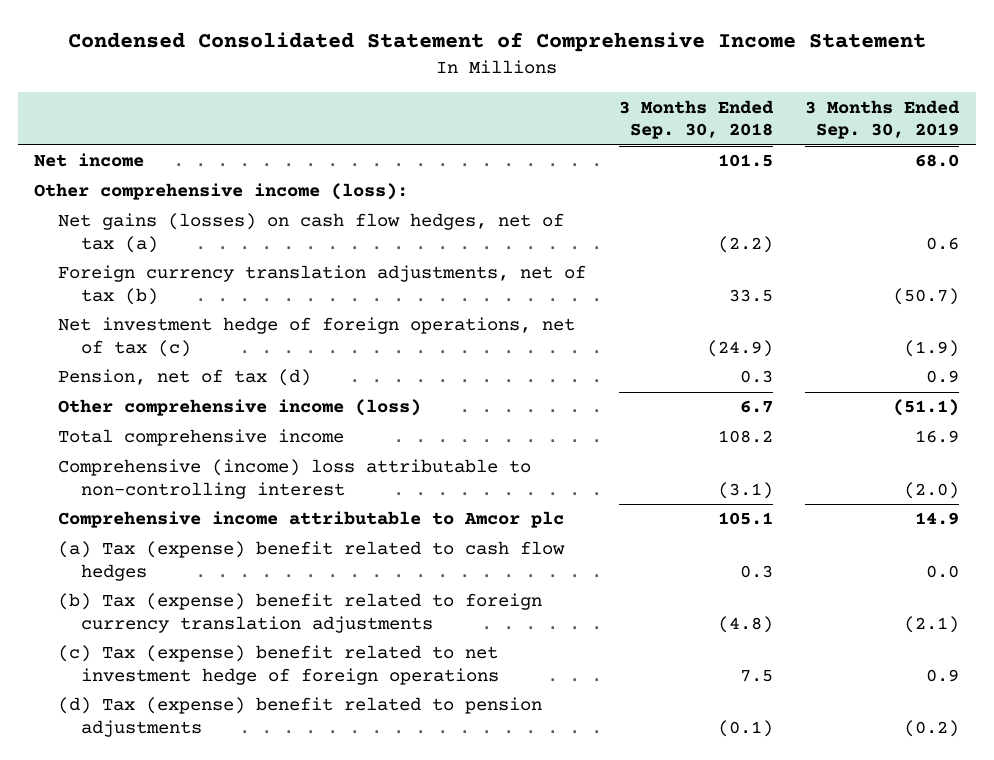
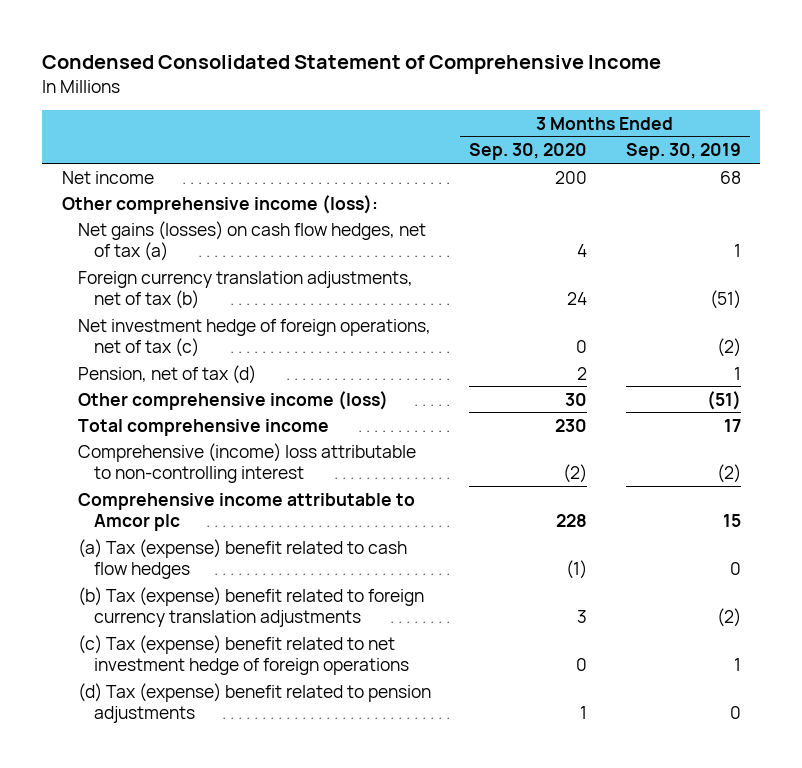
- Condensed Consolidated Statement of Comprehensive Income Statement
+ Condensed Consolidated Statement of Comprehensive Income
- | 3 Months Ended Sep. 30, 2018 | 3 Months Ended Sep. 30, 2019
+ | 3 Months Ended Sep. 30, 2020 | 3 Months Ended Sep. 30, 2019
- Net income | 101.5 | 68.0
+ Net income | 200 | 68
- Net gains (losses) on cash flow hedges, net of tax (a) | (2.2) | 0.6
- Foreign currency translation adjustments, net of tax (b) | 33.5 | (50.7)
- Net investment hedge of foreign operations, net of tax (c) | (24.9) | (1.9)
- Pension, net of tax (d) | 0.3 | 0.9
- Other comprehensive income (loss) | 6.7 | (51.1)
- Total comprehensive income | 108.2 | 16.9
- Comprehensive (income) loss attributable to non-controlling interest | (3.1) | (2.0)
- Comprehensive income attributable to Amcor plc | 105.1 | 14.9
- (a) Tax (expense) benefit related to cash flow hedges | 0.3 | 0.0
- (b) Tax (expense) benefit related to foreign currency translation adjustments | (4.8) | (2.1)
- (c) Tax (expense) benefit related to net investment hedge of foreign operations | 7.5 | 0.9
- (d) Tax (expense) benefit related to pension adjustments | (0.1) | (0.2)
+ Net gains (losses) on cash flow hedges, net of tax (a) | 4 | 1
+ Foreign currency translation adjustments, net of tax (b) | 24 | (51)
+ Net investment hedge of foreign operations, net of tax (c) | 0 | (2)
+ Pension, net of tax (d) | 2 | 1
+ Other comprehensive income (loss) | 30 | (51)
+ Total comprehensive income | 230 | 17
+ Comprehensive (income) loss attributable to non-controlling interest | (2) | (2)
+ Comprehensive income attributable to Amcor plc | 228 | 15
+ (a) Tax (expense) benefit related to cash flow hedges | (1) | 0
+ (b) Tax (expense) benefit related to foreign currency translation adjustments | 3 | (2)
+ (c) Tax (expense) benefit related to net investment hedge of foreign operations | 0 | 1
+ (d) Tax (expense) benefit related to pension adjustments | 1 | 0

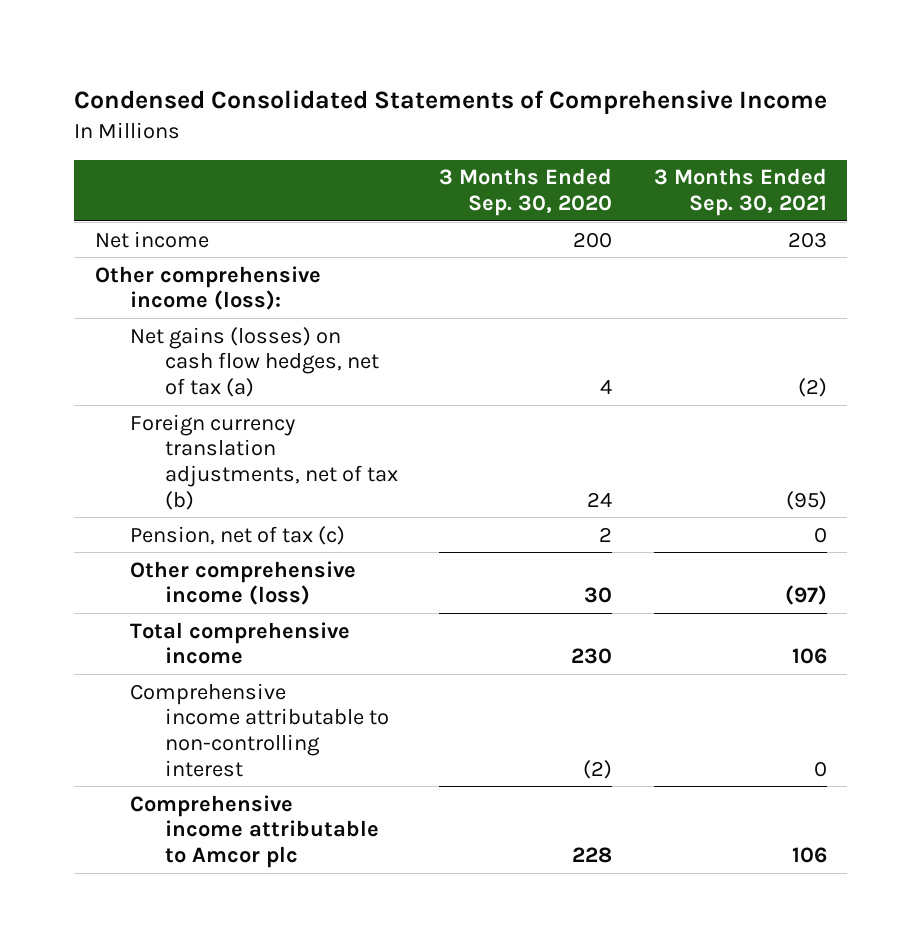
- Condensed Consolidated Statement of Comprehensive Income
+ Condensed Consolidated Statements of Comprehensive Income
- | 3 Months Ended Sep. 30, 2020 | 3 Months Ended Sep. 30, 2019
+ | 3 Months Ended Sep. 30, 2020 | 3 Months Ended Sep. 30, 2021
- Net investment hedge of foreign operations, net of tax (c) | 0 | (2)
- Pension, net of tax (d) | 2 | 1
+ Pension, net of tax (c) | 2 | 0
- Comprehensive (income) loss attributable to non-controlling interest | (2) | (2)
+ Comprehensive income attributable to non-controlling interest | (2) | 0
- (a) Tax (expense) benefit related to cash flow hedges | (1) | 0
- (b) Tax (expense) benefit related to foreign currency translation adjustments | 3 | (2)
- (c) Tax (expense) benefit related to net investment hedge of foreign operations | 0 | 1
- (d) Tax (expense) benefit related to pension adjustments | 1 | 0

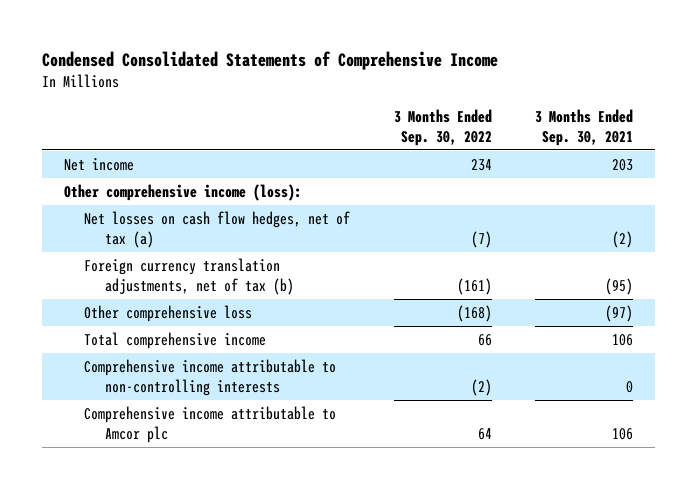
- | 3 Months Ended Sep. 30, 2020 | 3 Months Ended Sep. 30, 2021
+ | 3 Months Ended Sep. 30, 2022 | 3 Months Ended Sep. 30, 2021
- Net gains (losses) on cash flow hedges, net of tax (a) | 4 | (2)
+ Net losses on cash flow hedges, net of tax (a) | (7) | (2)
- Pension, net of tax (c) | 2 | 0
- Other comprehensive income (loss) | 30 | (97)
+ Other comprehensive loss | (168) | (97)
- Comprehensive income attributable to non-controlling interest | (2) | 0
+ Comprehensive income attributable to non-controlling interests | (2) | 0

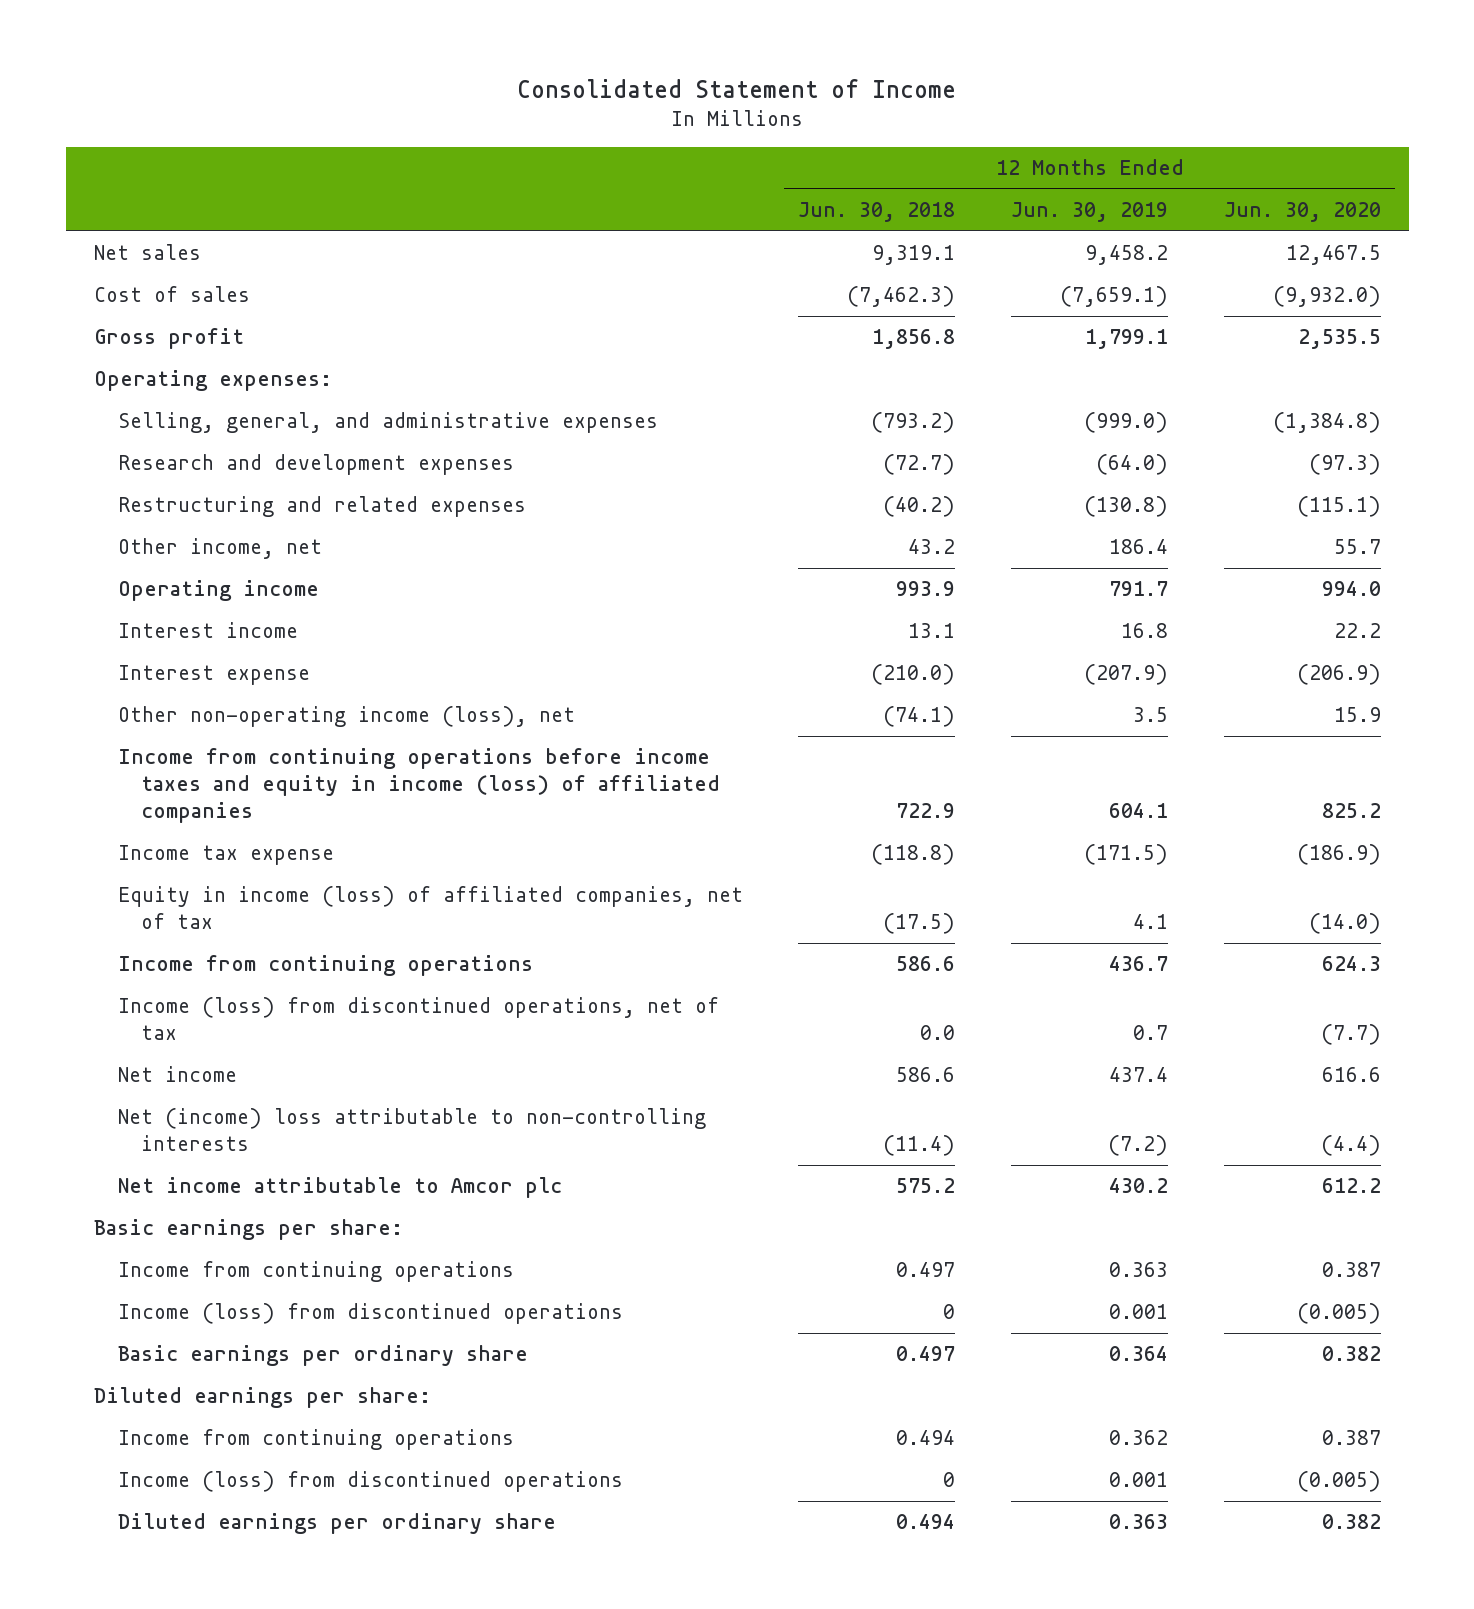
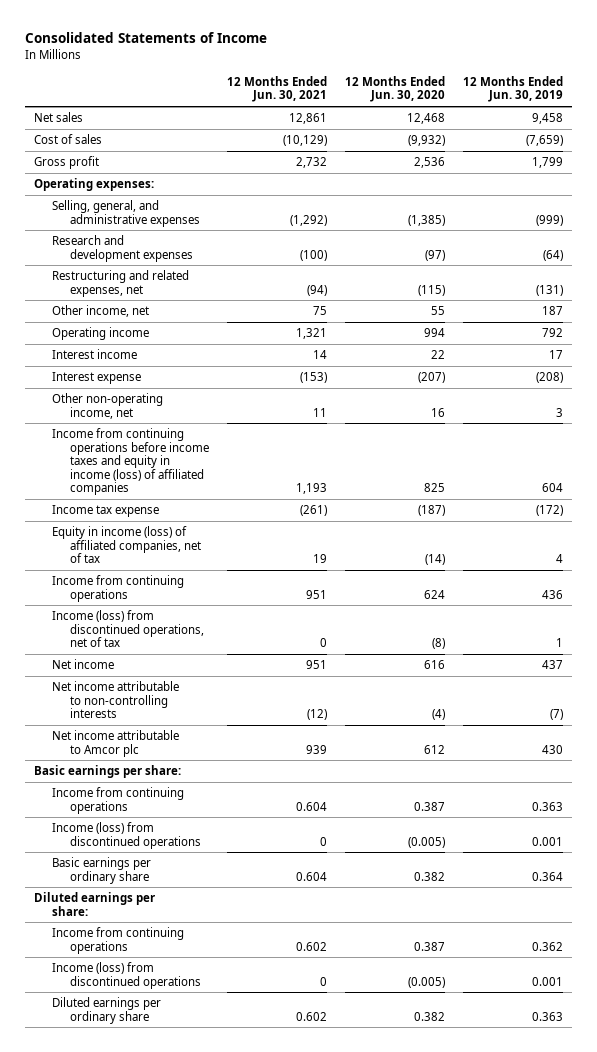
- Consolidated Statement of Income
+ Consolidated Statements of Income
- | 12 Months Ended Jun. 30, 2018 | 12 Months Ended Jun. 30, 2019 | 12 Months Ended Jun. 30, 2020
+ | 12 Months Ended Jun. 30, 2021 | 12 Months Ended Jun. 30, 2020 | 12 Months Ended Jun. 30, 2019
- Net sales | 9,319.1 | 9,458.2 | 12,467.5
- Cost of sales | (7,462.3) | (7,659.1) | (9,932.0)
- Gross profit | 1,856.8 | 1,799.1 | 2,535.5
+ Net sales | 12,861 | 12,468 | 9,458
+ Cost of sales | (10,129) | (9,932) | (7,659)
+ Gross profit | 2,732 | 2,536 | 1,799
- Selling, general, and administrative expenses | (793.2) | (999.0) | (1,384.8)
- Research and development expenses | (72.7) | (64.0) | (97.3)
- Restructuring and related expenses | (40.2) | (130.8) | (115.1)
- Other income, net | 43.2 | 186.4 | 55.7
- Operating income | 993.9 | 791.7 | 994.0
- Interest income | 13.1 | 16.8 | 22.2
- Interest expense | (210.0) | (207.9) | (206.9)
- Other non-operating income (loss), net | (74.1) | 3.5 | 15.9
- Income from continuing operations before income taxes and equity in income (loss) of affiliated companies | 722.9 | 604.1 | 825.2
- Income tax expense | (118.8) | (171.5) | (186.9)
- Equity in income (loss) of affiliated companies, net of tax | (17.5) | 4.1 | (14.0)
- Income from continuing operations | 586.6 | 436.7 | 624.3
- Income (loss) from discontinued operations, net of tax | 0.0 | 0.7 | (7.7)
- Net income | 586.6 | 437.4 | 616.6
- Net (income) loss attributable to non-controlling interests | (11.4) | (7.2) | (4.4)
- Net income attributable to Amcor plc | 575.2 | 430.2 | 612.2
+ Selling, general, and administrative expenses | (1,292) | (1,385) | (999)
+ Research and development expenses | (100) | (97) | (64)
+ Restructuring and related expenses, net | (94) | (115) | (131)
+ Other income, net | 75 | 55 | 187
+ Operating income | 1,321 | 994 | 792
+ Interest income | 14 | 22 | 17
+ Interest expense | (153) | (207) | (208)
+ Other non-operating income, net | 11 | 16 | 3
+ Income from continuing operations before income taxes and equity in income (loss) of affiliated companies | 1,193 | 825 | 604
+ Income tax expense | (261) | (187) | (172)
+ Equity in income (loss) of affiliated companies, net of tax | 19 | (14) | 4
+ Income from continuing operations | 951 | 624 | 436
+ Income (loss) from discontinued operations, net of tax | 0 | (8) | 1
+ Net income | 951 | 616 | 437
+ Net income attributable to non-controlling interests | (12) | (4) | (7)
+ Net income attributable to Amcor plc | 939 | 612 | 430

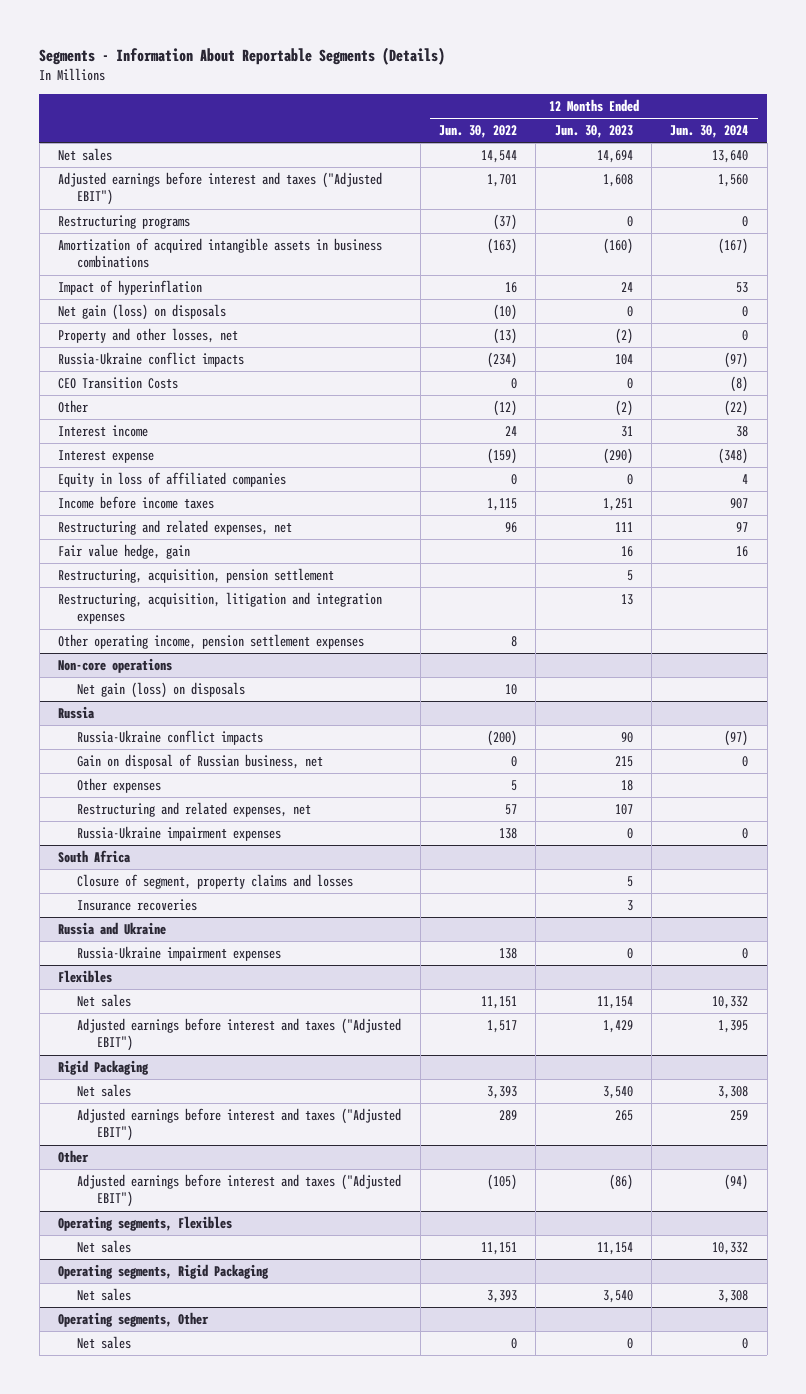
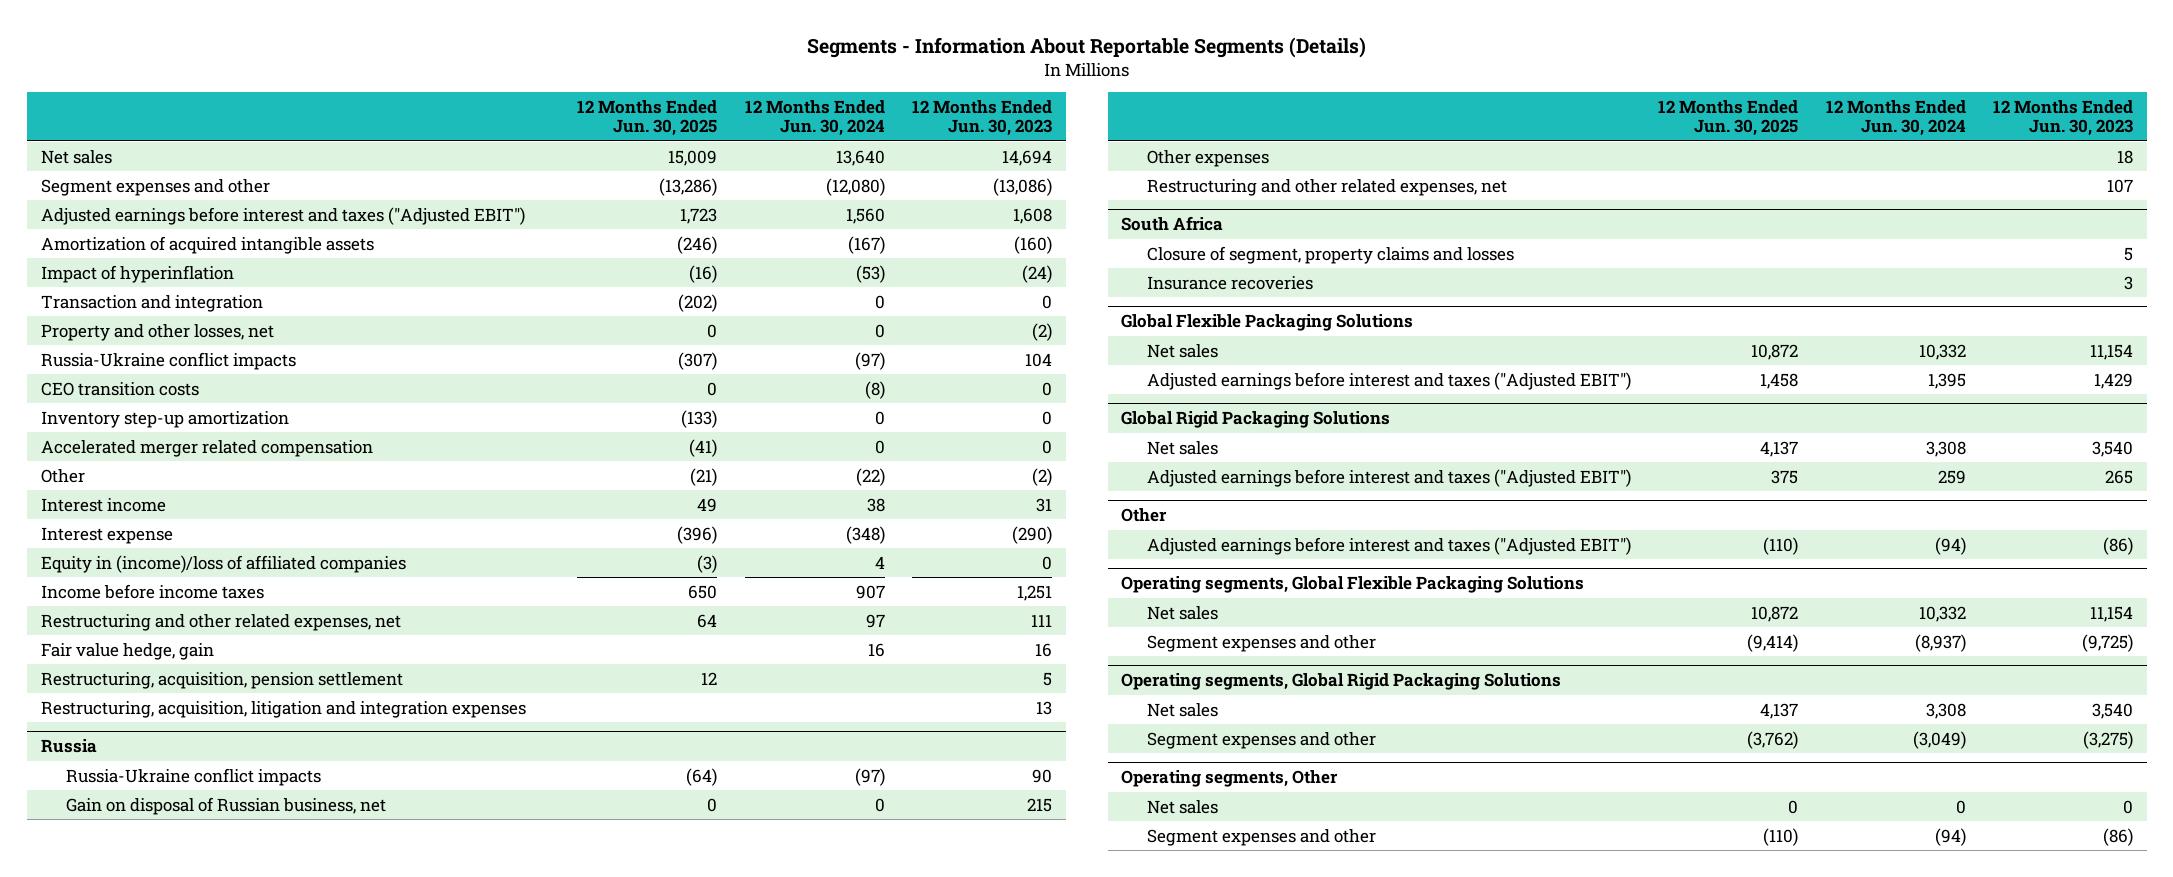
- | 12 Months Ended Jun. 30, 2022 | 12 Months Ended Jun. 30, 2023 | 12 Months Ended Jun. 30, 2024
+ | 12 Months Ended Jun. 30, 2025 | 12 Months Ended Jun. 30, 2024 | 12 Months Ended Jun. 30, 2023
+ Segment expenses and other | (13,286) | (12,080) | (13,086)
- Restructuring programs | (37) | 0 | 0
- Amortization of acquired intangible assets in business combinations | (163) | (160) | (167)
- Impact of hyperinflation | 16 | 24 | 53
- Net gain (loss) on disposals | (10) | 0 | 0
+ Amortization of acquired intangible assets | (246) | (167) | (160)
+ Impact of hyperinflation | (16) | (53) | (24)
+ Transaction and integration | (202) | 0 | 0
- CEO Transition Costs | 0 | 0 | (8)
+ CEO transition costs | 0 | (8) | 0
+ Inventory step-up amortization | (133) | 0 | 0
+ Accelerated merger related compensation | (41) | 0 | 0
- Equity in loss of affiliated companies | 0 | 0 | 4
+ Equity in (income)/loss of affiliated companies | (3) | 4 | 0
- Restructuring and related expenses, net | 96 | 111 | 97
+ Restructuring and other related expenses, net | 64 | 97 | 111
- Other operating income, pension settlement expenses | 8 | |
- Non-core operations
- Net gain (loss) on disposals | 10 | |
@ Russia
- Restructuring and related expenses, net | 57 | 107 |
- Russia-Ukraine impairment expenses | 138 | 0 | 0
+ Restructuring and other related expenses, net | | | 107
- Russia and Ukraine
- Russia-Ukraine impairment expenses | 138 | 0 | 0
- Flexibles
+ Global Flexible Packaging Solutions
- Rigid Packaging
+ Global Rigid Packaging Solutions
- Operating segments, Flexibles
+ Operating segments, Global Flexible Packaging Solutions
- Operating segments, Rigid Packaging
+ Segment expenses and other | (9,414) | (8,937) | (9,725)
+ Operating segments, Global Rigid Packaging Solutions
+ Segment expenses and other | (3,762) | (3,049) | (3,275)
@ Operating segments, Other
+ Segment expenses and other | (110) | (94) | (86)

